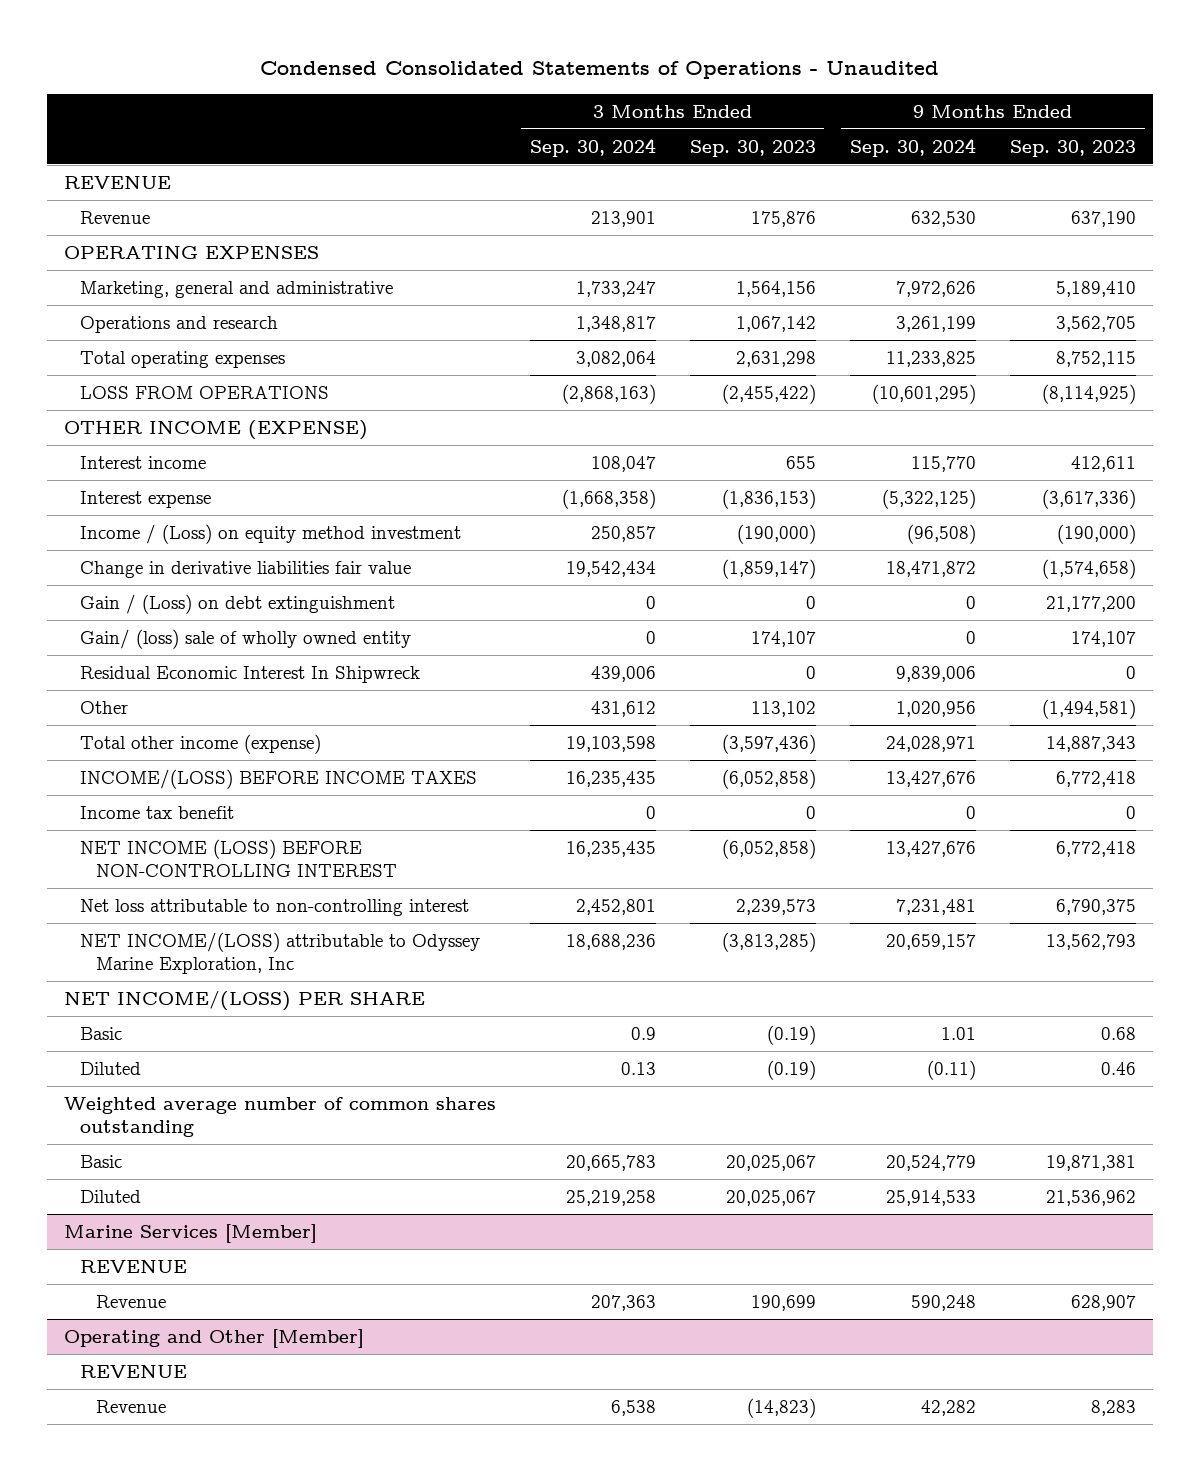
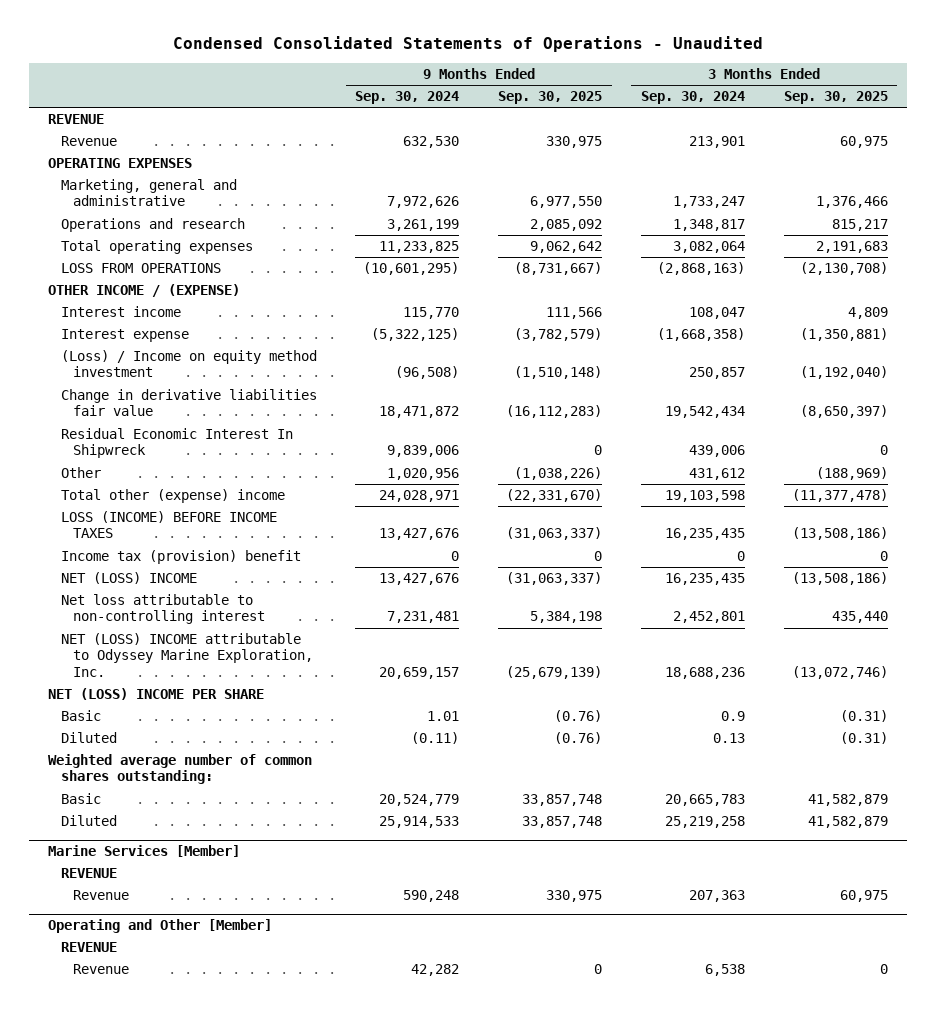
- | 3 Months Ended Sep. 30, 2024 | 3 Months Ended Sep. 30, 2023 | 9 Months Ended Sep. 30, 2024 | 9 Months Ended Sep. 30, 2023
+ | 9 Months Ended Sep. 30, 2024 | 9 Months Ended Sep. 30, 2025 | 3 Months Ended Sep. 30, 2024 | 3 Months Ended Sep. 30, 2025
- OTHER INCOME (EXPENSE)
+ OTHER INCOME / (EXPENSE)
- Income / (Loss) on equity method investment | 250,857 | (190,000) | (96,508) | (190,000)
+ (Loss) / Income on equity method investment | (96,508) | (1,510,148) | 250,857 | (1,192,040)
- Gain / (Loss) on debt extinguishment | 0 | 0 | 0 | 21,177,200
- Gain/ (loss) sale of wholly owned entity | 0 | 174,107 | 0 | 174,107
- Total other income (expense) | 19,103,598 | (3,597,436) | 24,028,971 | 14,887,343
- INCOME/(LOSS) BEFORE INCOME TAXES | 16,235,435 | (6,052,858) | 13,427,676 | 6,772,418
- Income tax benefit | 0 | 0 | 0 | 0
- NET INCOME (LOSS) BEFORE NON-CONTROLLING INTEREST | 16,235,435 | (6,052,858) | 13,427,676 | 6,772,418
+ Total other (expense) income | 24,028,971 | (22,331,670) | 19,103,598 | (11,377,478)
+ LOSS (INCOME) BEFORE INCOME TAXES | 13,427,676 | (31,063,337) | 16,235,435 | (13,508,186)
+ Income tax (provision) benefit | 0 | 0 | 0 | 0
+ NET (LOSS) INCOME | 13,427,676 | (31,063,337) | 16,235,435 | (13,508,186)
- NET INCOME/(LOSS) attributable to Odyssey Marine Exploration, Inc | 18,688,236 | (3,813,285) | 20,659,157 | 13,562,793
- NET INCOME/(LOSS) PER SHARE
+ NET (LOSS) INCOME attributable to Odyssey Marine Exploration, Inc. | 20,659,157 | (25,679,139) | 18,688,236 | (13,072,746)
+ NET (LOSS) INCOME PER SHARE
- Weighted average number of common shares outstanding
+ Weighted average number of common shares outstanding:

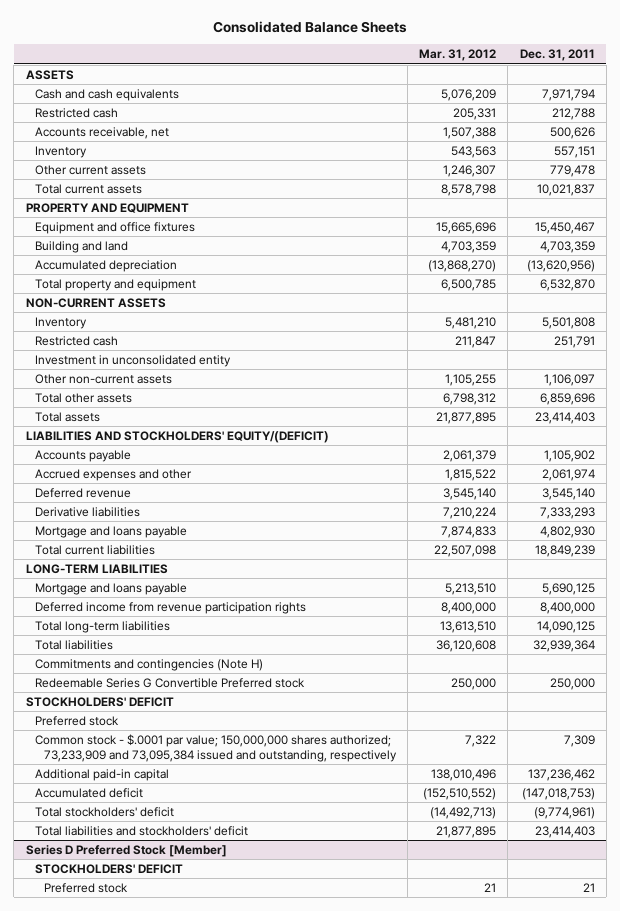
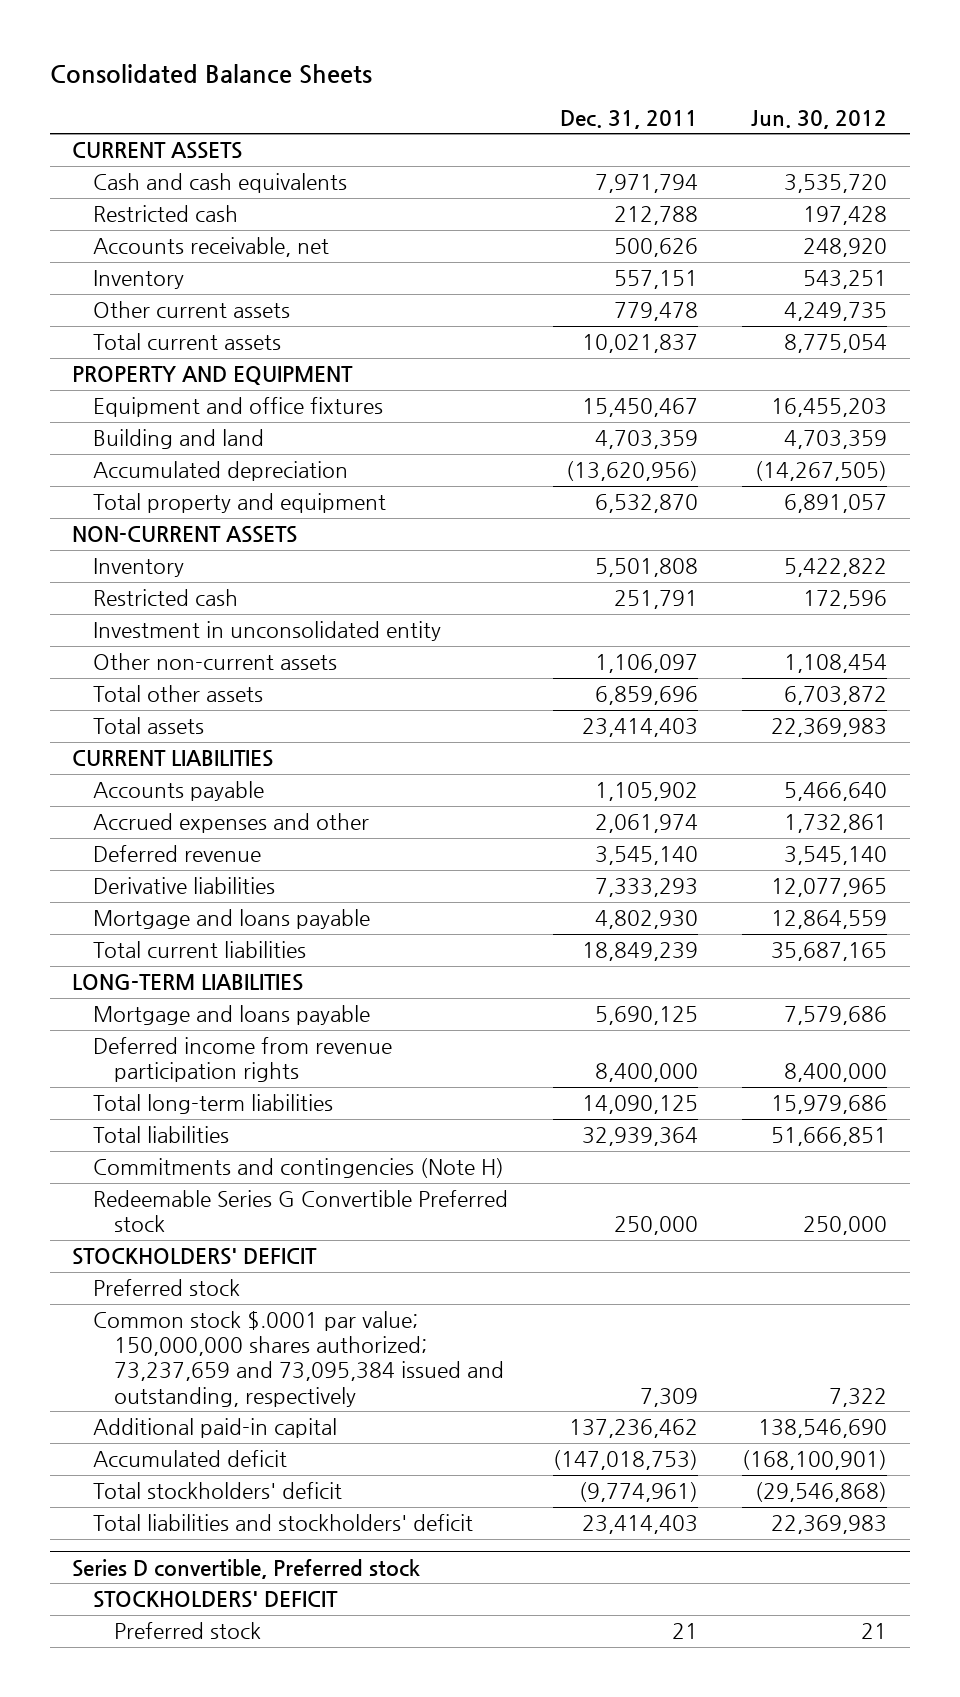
- | Mar. 31, 2012 | Dec. 31, 2011
+ | Dec. 31, 2011 | Jun. 30, 2012
- ASSETS
+ CURRENT ASSETS
- LIABILITIES AND STOCKHOLDERS' EQUITY/(DEFICIT)
+ CURRENT LIABILITIES
- Common stock - $.0001 par value; 150,000,000 shares authorized; 73,233,909 and 73,095,384 issued and outstanding, respectively | 7,322 | 7,309
+ Common stock $.0001 par value; 150,000,000 shares authorized; 73,237,659 and 73,095,384 issued and outstanding, respectively | 7,309 | 7,322
- Series D Preferred Stock [Member]
+ Series D convertible, Preferred stock

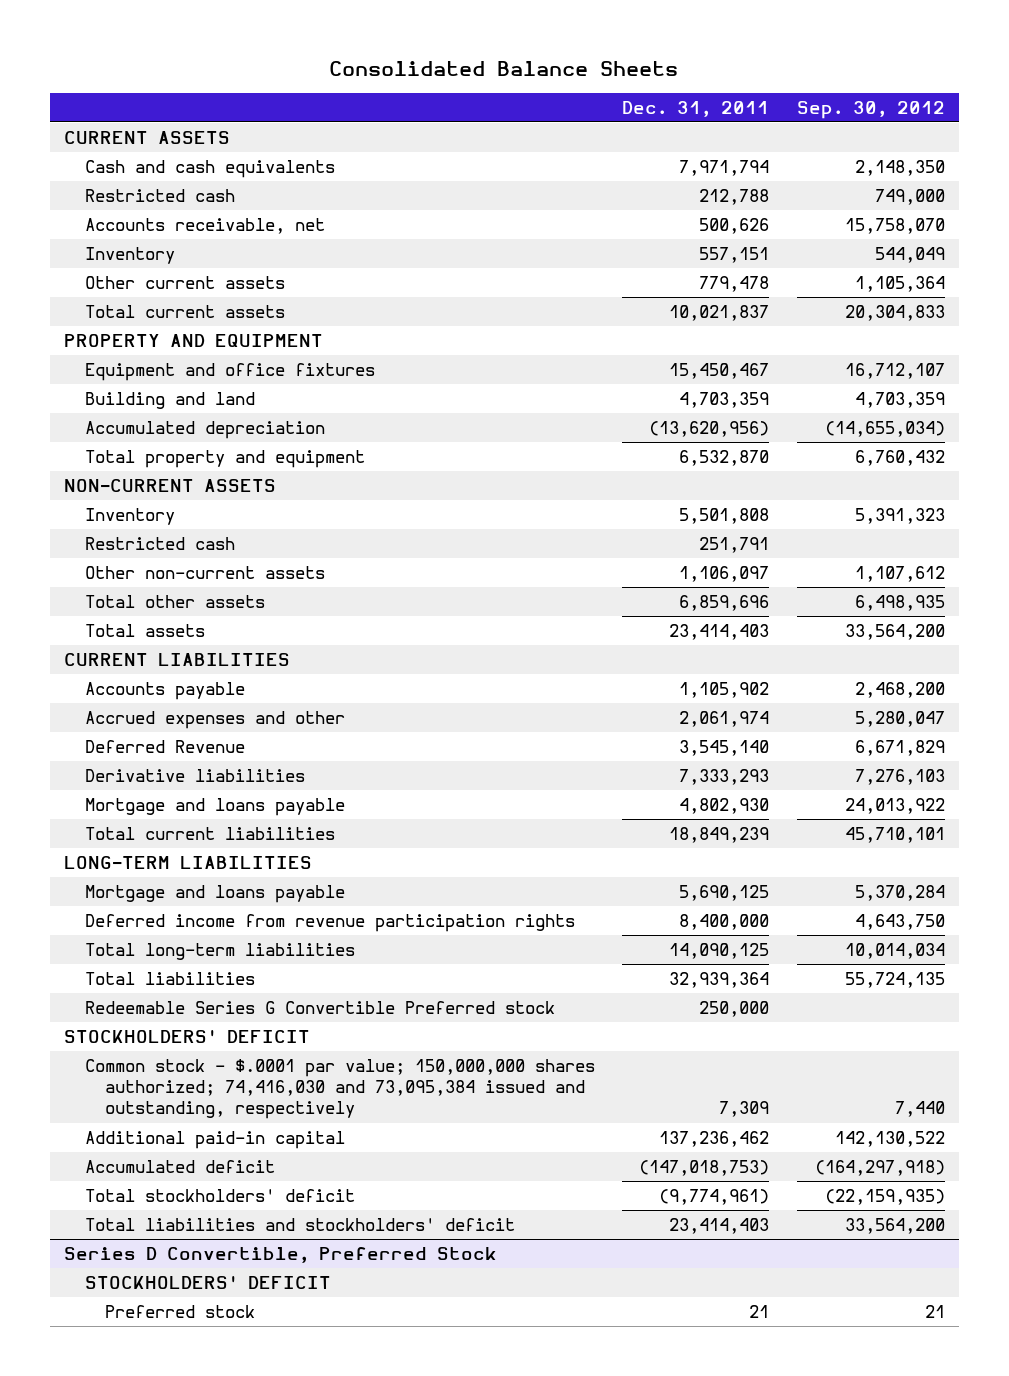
- | Dec. 31, 2011 | Jun. 30, 2012
+ | Dec. 31, 2011 | Sep. 30, 2012
- Investment in unconsolidated entity
- Deferred revenue | 3,545,140 | 3,545,140
+ Deferred Revenue | 3,545,140 | 6,671,829
- Commitments and contingencies (Note H)
- Preferred stock
- Common stock $.0001 par value; 150,000,000 shares authorized; 73,237,659 and 73,095,384 issued and outstanding, respectively | 7,309 | 7,322
+ Common stock - $.0001 par value; 150,000,000 shares authorized; 74,416,030 and 73,095,384 issued and outstanding, respectively | 7,309 | 7,440
- Series D convertible, Preferred stock
+ Series D Convertible, Preferred Stock

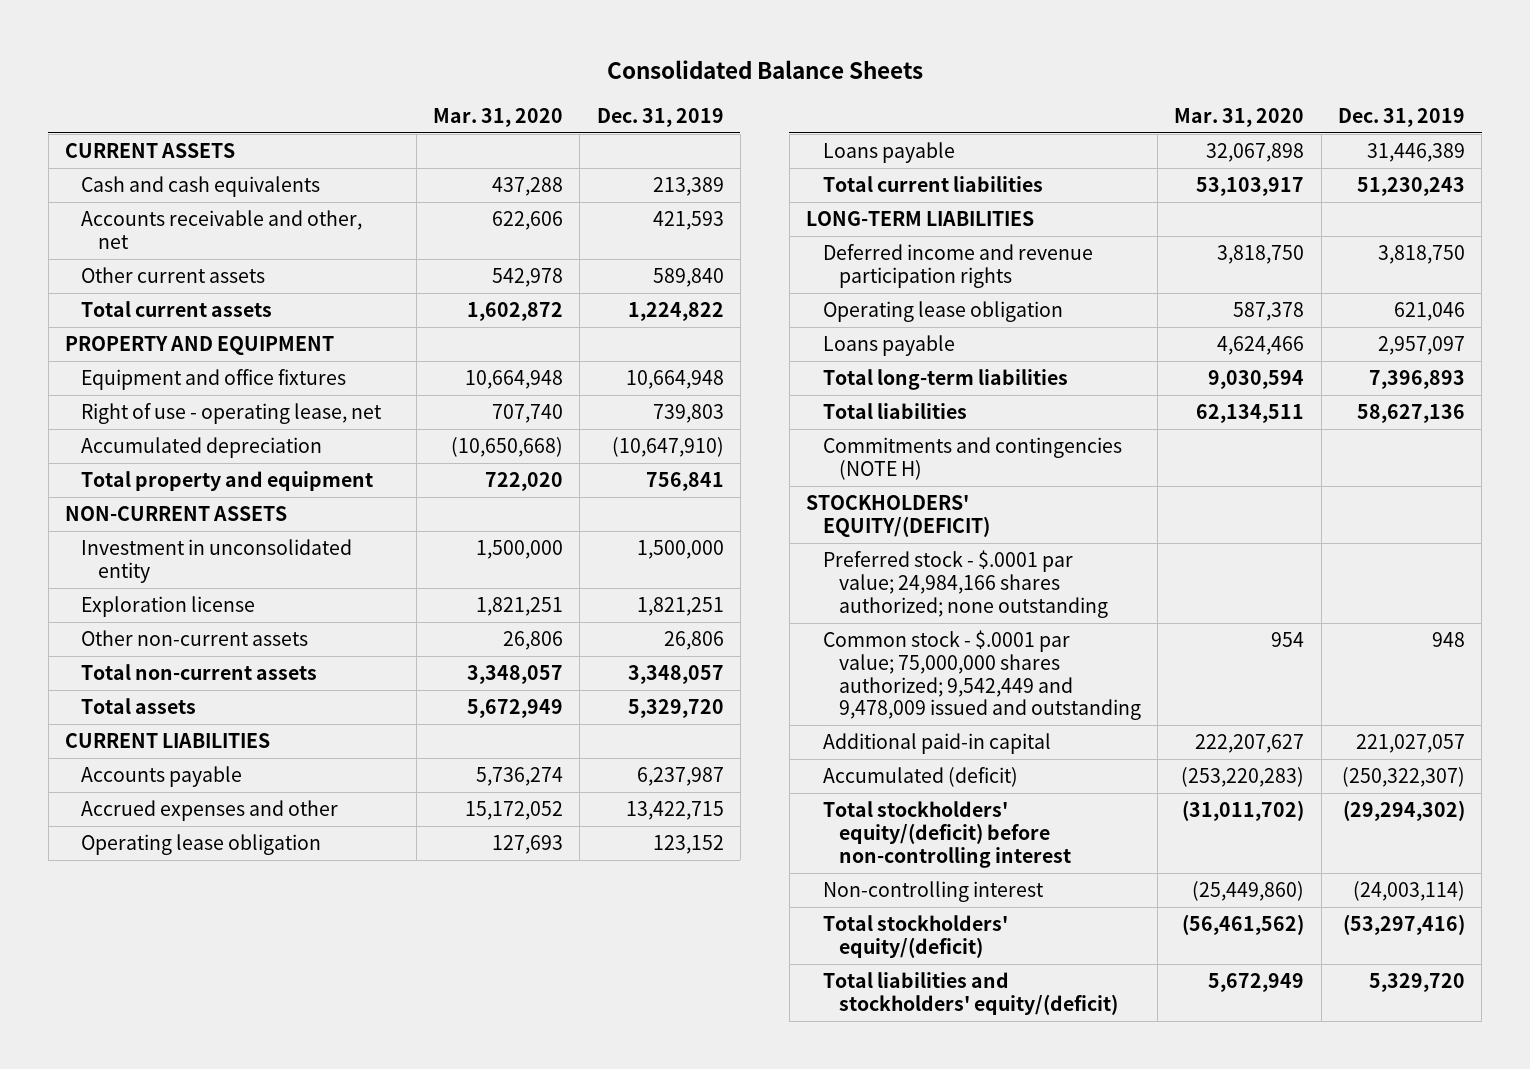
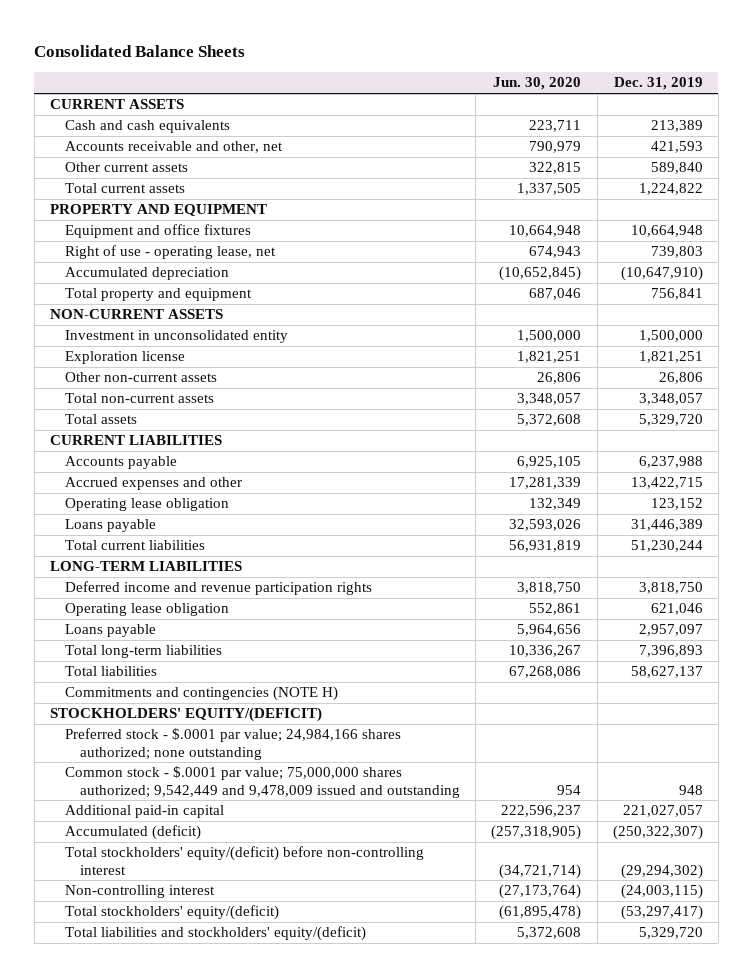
- | Mar. 31, 2020 | Dec. 31, 2019
+ | Jun. 30, 2020 | Dec. 31, 2019
- Accounts payable | 5,736,274 | 6,237,987
+ Accounts payable | 6,925,105 | 6,237,988
- Total current liabilities | 53,103,917 | 51,230,243
+ Total current liabilities | 56,931,819 | 51,230,244
- Total liabilities | 62,134,511 | 58,627,136
+ Total liabilities | 67,268,086 | 58,627,137
- Non-controlling interest | (25,449,860) | (24,003,114)
- Total stockholders' equity/(deficit) | (56,461,562) | (53,297,416)
+ Non-controlling interest | (27,173,764) | (24,003,115)
+ Total stockholders' equity/(deficit) | (61,895,478) | (53,297,417)

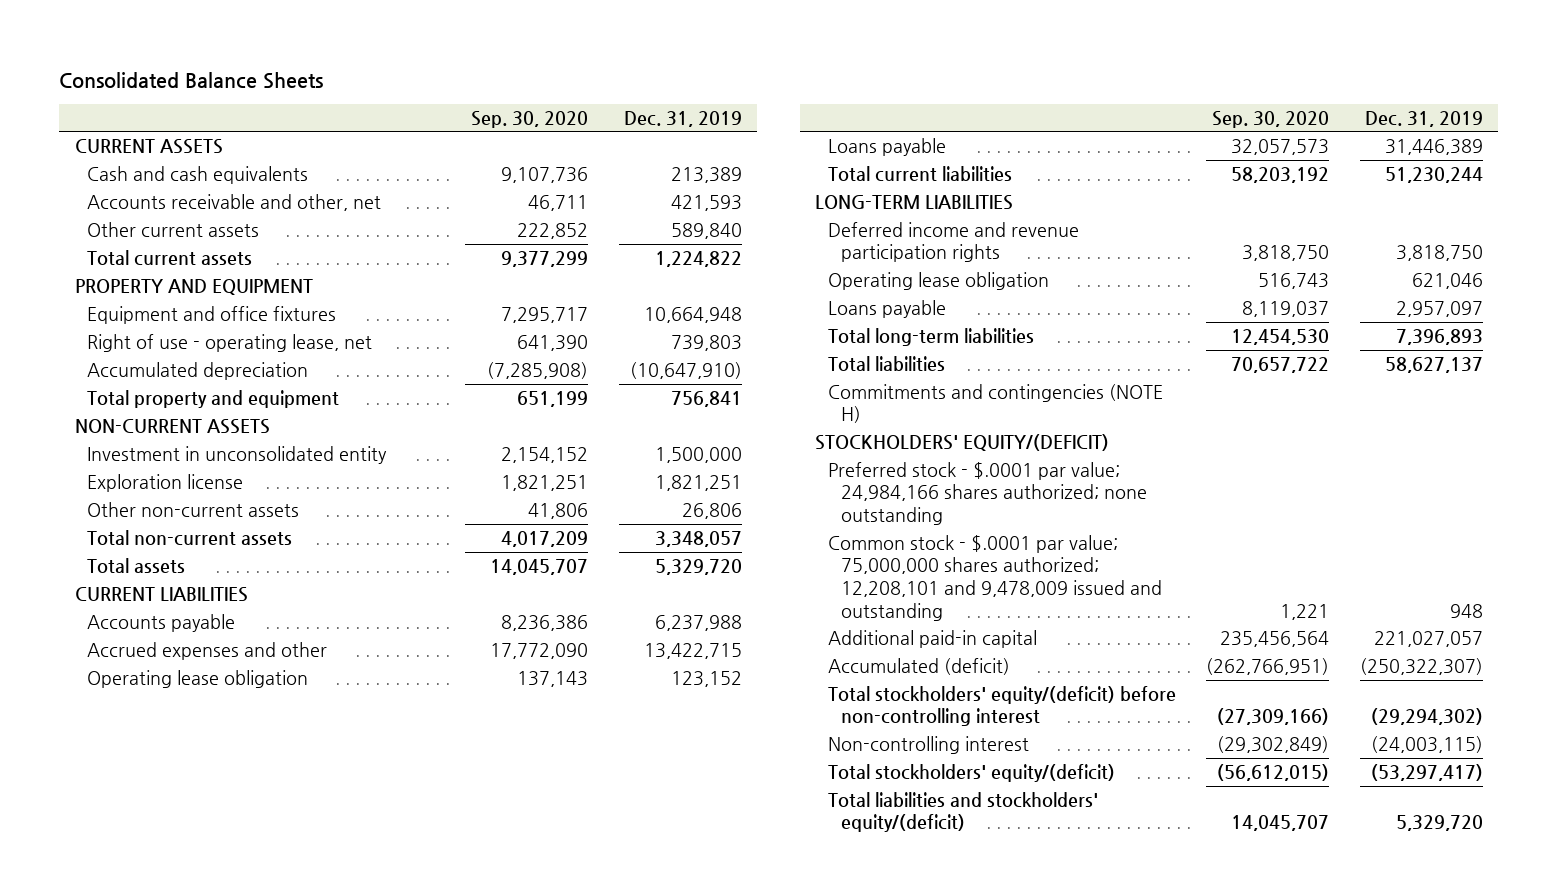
- | Jun. 30, 2020 | Dec. 31, 2019
+ | Sep. 30, 2020 | Dec. 31, 2019
- Common stock - $.0001 par value; 75,000,000 shares authorized; 9,542,449 and 9,478,009 issued and outstanding | 954 | 948
+ Common stock - $.0001 par value; 75,000,000 shares authorized; 12,208,101 and 9,478,009 issued and outstanding | 1,221 | 948

